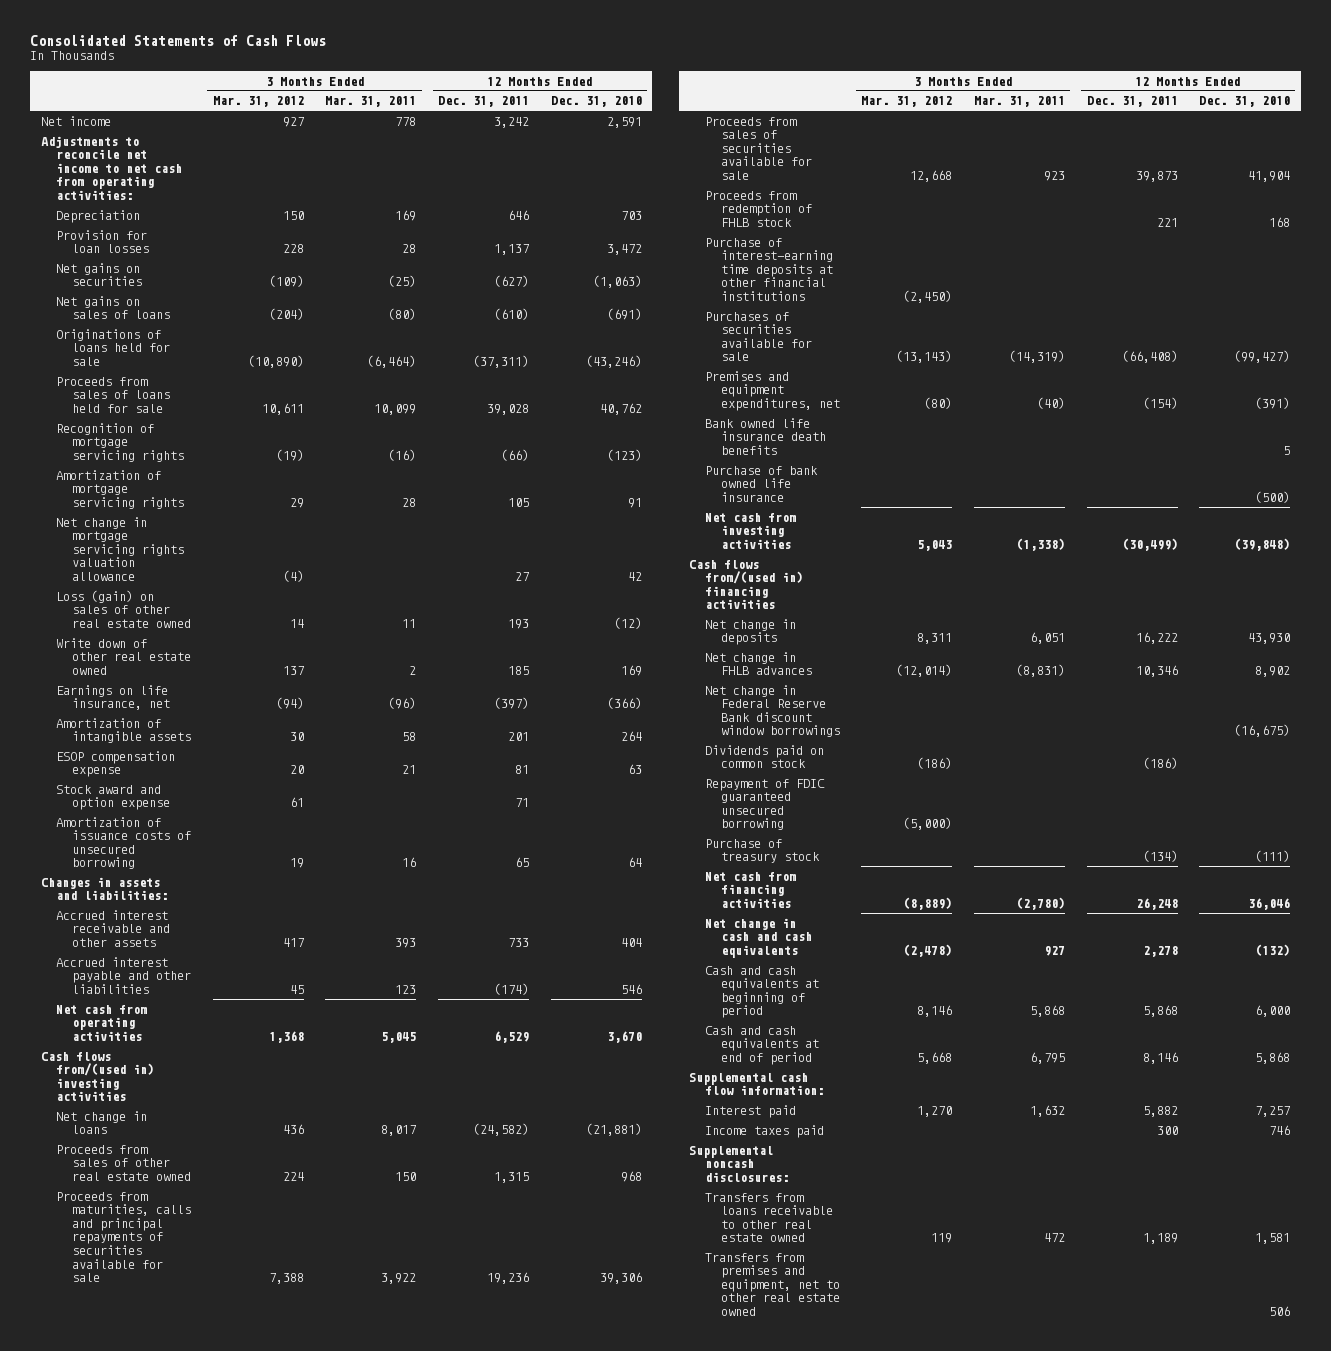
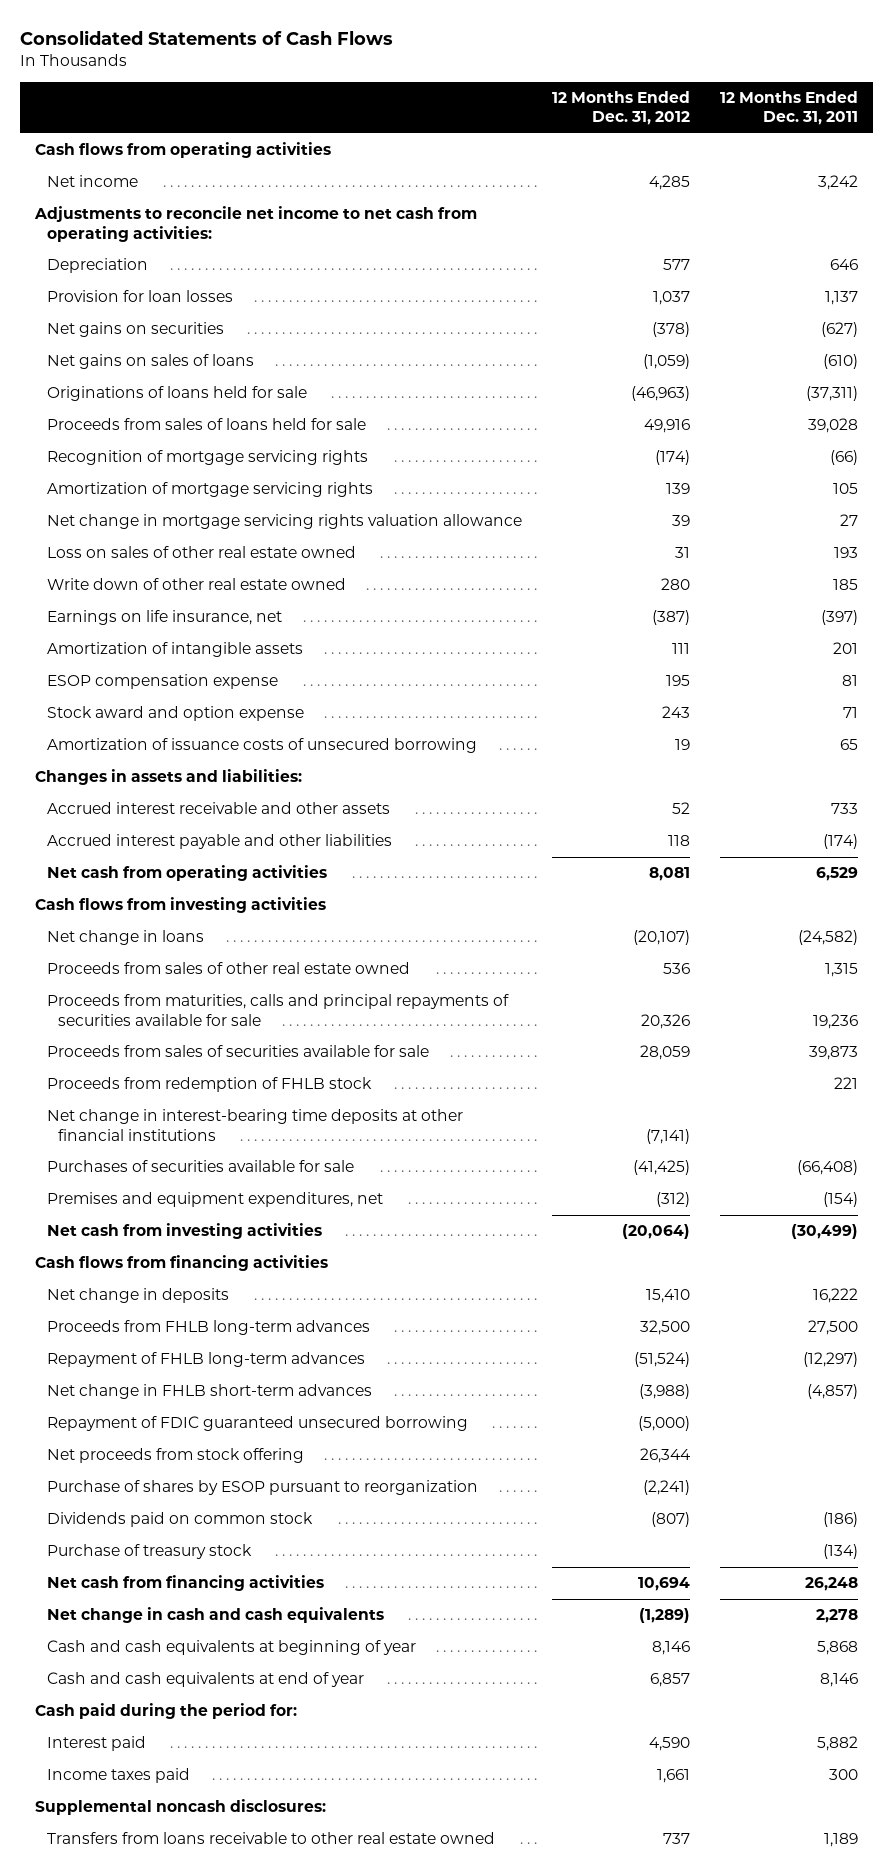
- | 3 Months Ended Mar. 31, 2012 | 3 Months Ended Mar. 31, 2011 | 12 Months Ended Dec. 31, 2011 | 12 Months Ended Dec. 31, 2010
+ | 12 Months Ended Dec. 31, 2012 | 12 Months Ended Dec. 31, 2011
+ Cash flows from operating activities
- Loss (gain) on sales of other real estate owned | 14 | 11 | 193 | (12)
+ Loss on sales of other real estate owned | 31 | 193
- Cash flows from/(used in) investing activities
+ Cash flows from investing activities
- Purchase of interest-earning time deposits at other financial institutions | (2,450) | | |
+ Net change in interest-bearing time deposits at other financial institutions | (7,141) |
- Bank owned life insurance death benefits | | | | 5
- Purchase of bank owned life insurance | | | | (500)
- Cash flows from/(used in) financing activities
+ Cash flows from financing activities
- Net change in FHLB advances | (12,014) | (8,831) | 10,346 | 8,902
- Net change in Federal Reserve Bank discount window borrowings | | | | (16,675)
+ Proceeds from FHLB long-term advances | 32,500 | 27,500
+ Repayment of FHLB long-term advances | (51,524) | (12,297)
+ Net change in FHLB short-term advances | (3,988) | (4,857)
+ Net proceeds from stock offering | 26,344 |
+ Purchase of shares by ESOP pursuant to reorganization | (2,241) |
moved down: Dividends paid on common stock | (807) | (186)
- Cash and cash equivalents at beginning of period | 8,146 | 5,868 | 5,868 | 6,000
- Cash and cash equivalents at end of period | 5,668 | 6,795 | 8,146 | 5,868
- Supplemental cash flow information:
+ Cash and cash equivalents at beginning of year | 8,146 | 5,868
+ Cash and cash equivalents at end of year | 6,857 | 8,146
+ Cash paid during the period for:
- Transfers from premises and equipment, net to other real estate owned | | | | 506

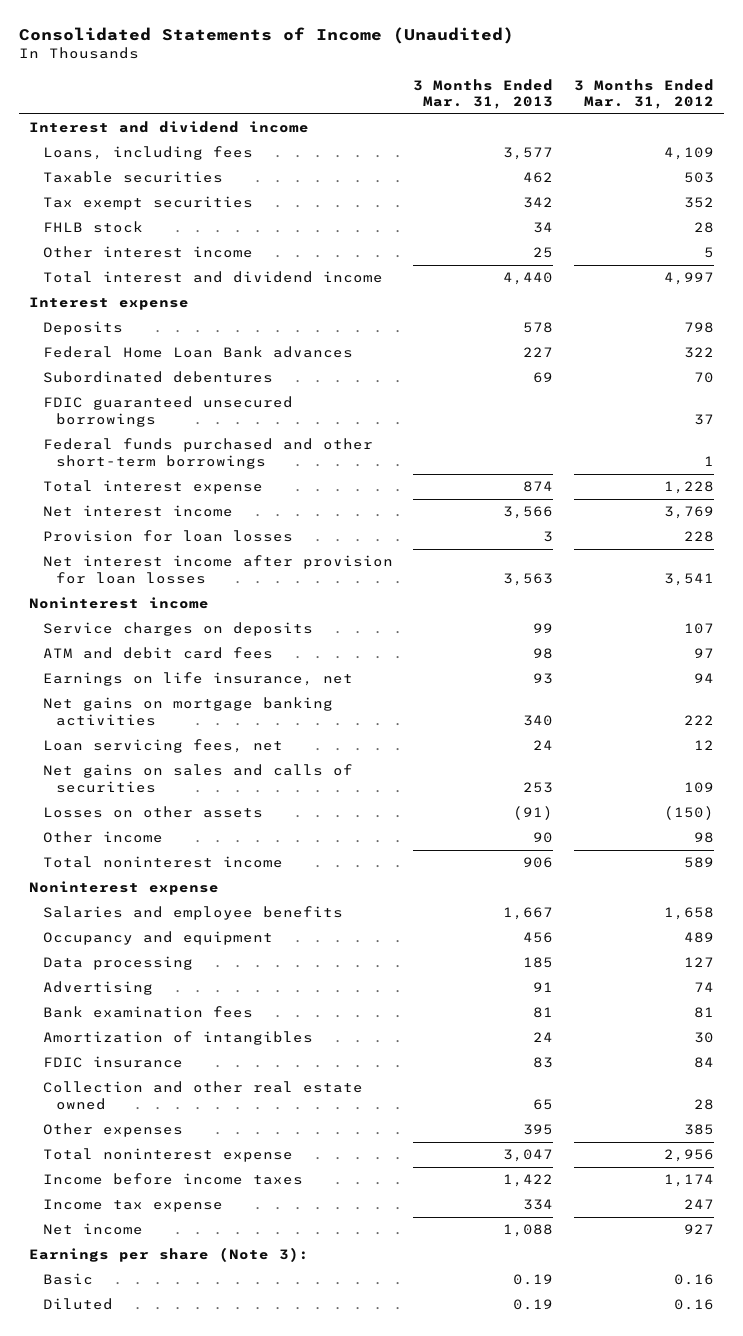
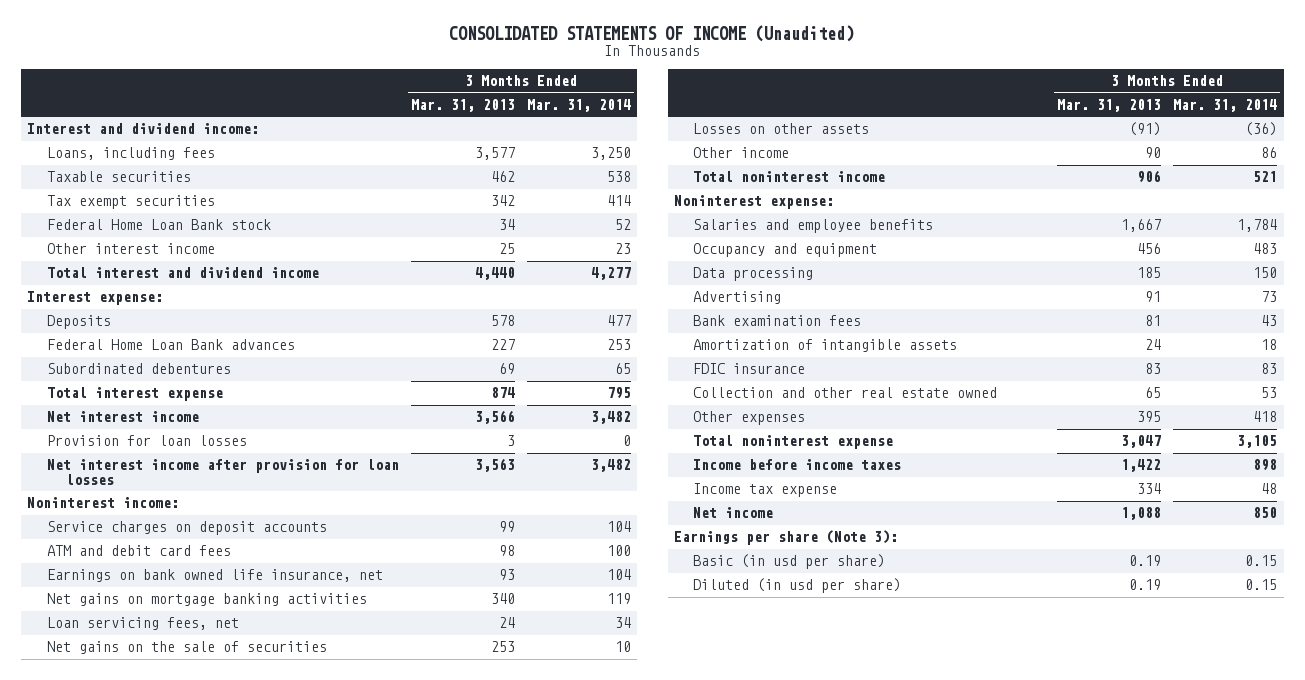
- Consolidated Statements of Income (Unaudited)
+ CONSOLIDATED STATEMENTS OF INCOME (Unaudited)
- | 3 Months Ended Mar. 31, 2013 | 3 Months Ended Mar. 31, 2012
+ | 3 Months Ended Mar. 31, 2013 | 3 Months Ended Mar. 31, 2014
- Interest and dividend income
+ Interest and dividend income:
- FHLB stock | 34 | 28
+ Federal Home Loan Bank stock | 34 | 52
- Interest expense
+ Interest expense:
- FDIC guaranteed unsecured borrowings | | 37
- Federal funds purchased and other short-term borrowings | | 1
- Noninterest income
- Service charges on deposits | 99 | 107
+ Noninterest income:
+ Service charges on deposit accounts | 99 | 104
- Earnings on life insurance, net | 93 | 94
+ Earnings on bank owned life insurance, net | 93 | 104
- Net gains on sales and calls of securities | 253 | 109
+ Net gains on the sale of securities | 253 | 10
- Noninterest expense
+ Noninterest expense:
- Amortization of intangibles | 24 | 30
+ Amortization of intangible assets | 24 | 18
- Basic | 0.19 | 0.16
- Diluted | 0.19 | 0.16
+ Basic (in usd per share) | 0.19 | 0.15
+ Diluted (in usd per share) | 0.19 | 0.15

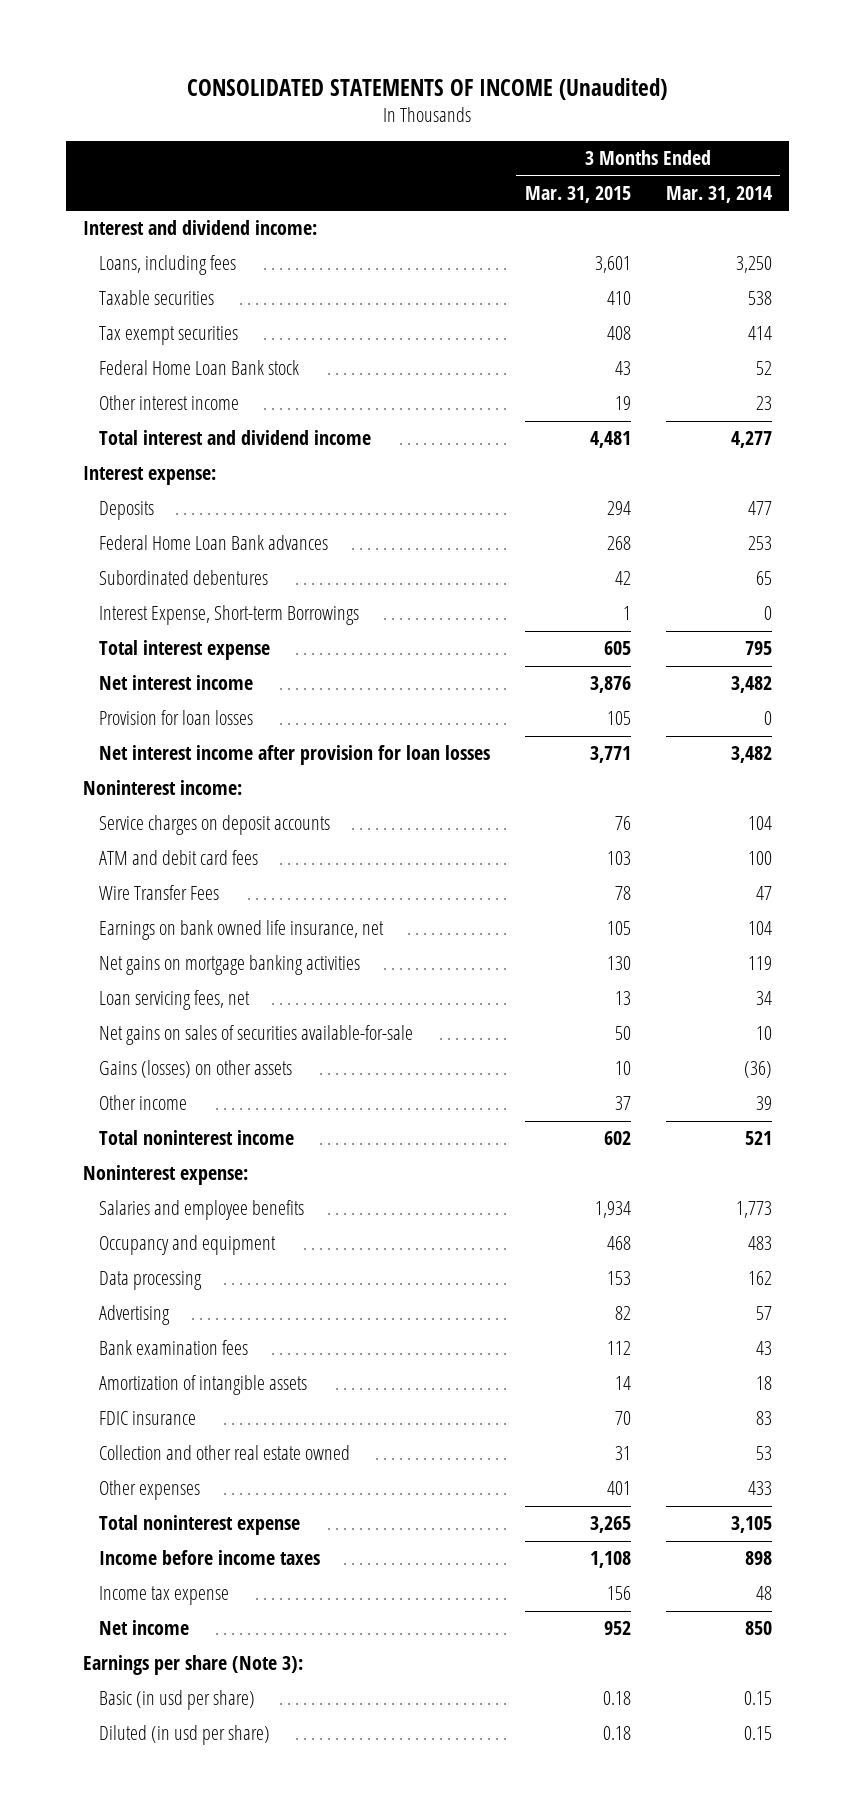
- | 3 Months Ended Mar. 31, 2013 | 3 Months Ended Mar. 31, 2014
+ | 3 Months Ended Mar. 31, 2015 | 3 Months Ended Mar. 31, 2014
+ Interest Expense, Short-term Borrowings | 1 | 0
+ Wire Transfer Fees | 78 | 47
- Net gains on the sale of securities | 253 | 10
- Losses on other assets | (91) | (36)
- Other income | 90 | 86
+ Net gains on sales of securities available-for-sale | 50 | 10
+ Gains (losses) on other assets | 10 | (36)
+ Other income | 37 | 39
- Salaries and employee benefits | 1,667 | 1,784
+ Salaries and employee benefits | 1,934 | 1,773
- Data processing | 185 | 150
- Advertising | 91 | 73
+ Data processing | 153 | 162
+ Advertising | 82 | 57
- Other expenses | 395 | 418
+ Other expenses | 401 | 433

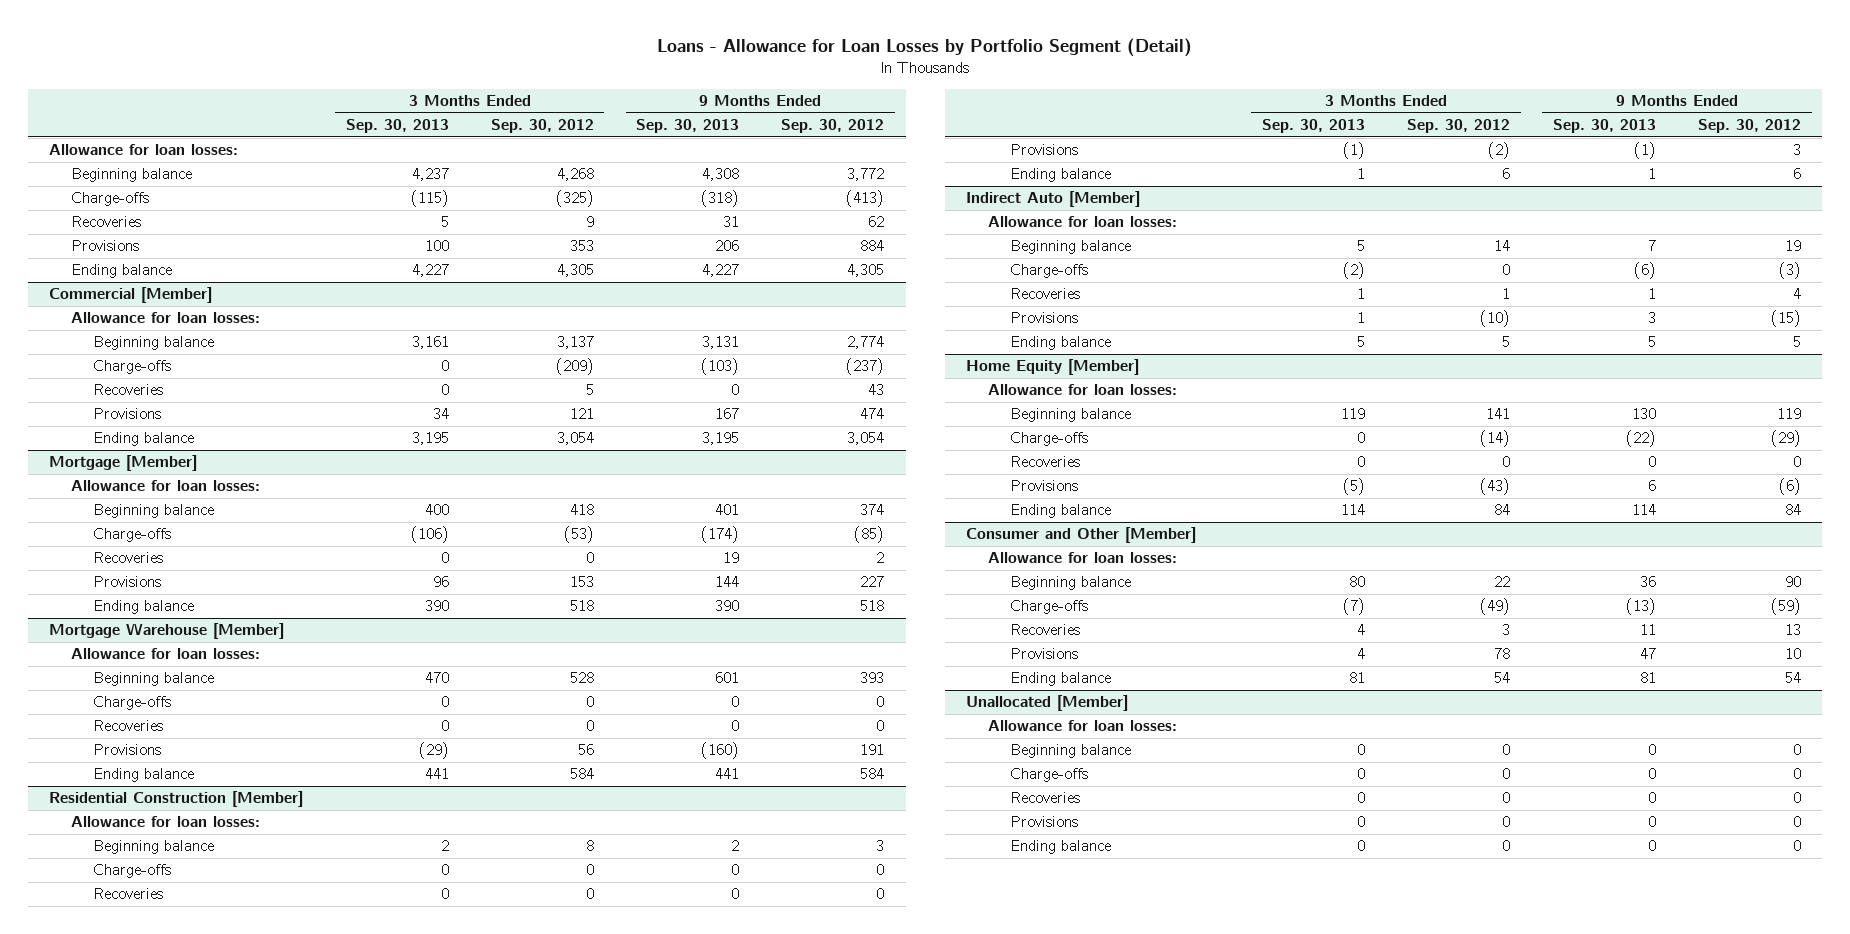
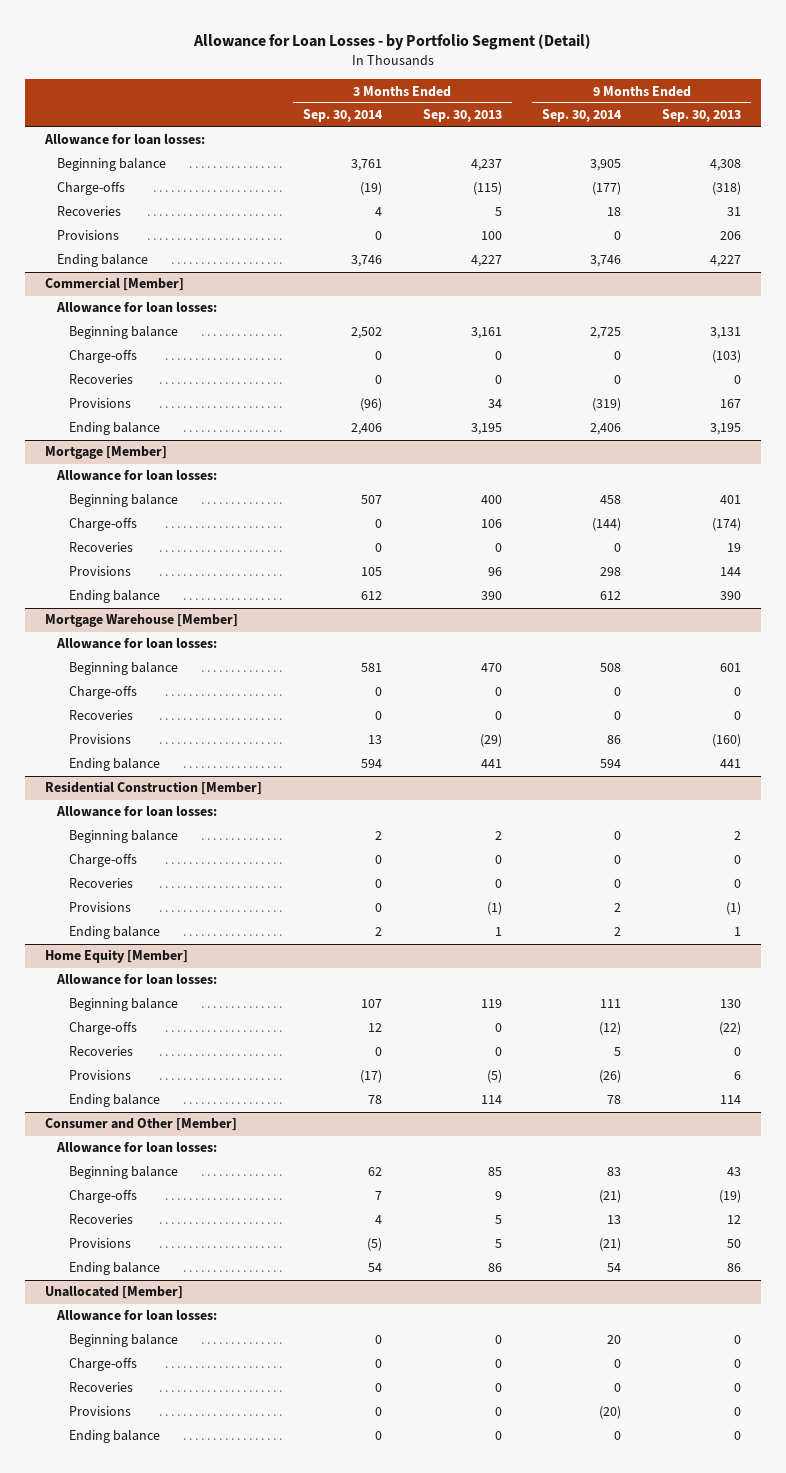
- Loans - Allowance for Loan Losses by Portfolio Segment (Detail)
+ Allowance for Loan Losses - by Portfolio Segment (Detail)
- | 3 Months Ended Sep. 30, 2013 | 3 Months Ended Sep. 30, 2012 | 9 Months Ended Sep. 30, 2013 | 9 Months Ended Sep. 30, 2012
+ | 3 Months Ended Sep. 30, 2014 | 3 Months Ended Sep. 30, 2013 | 9 Months Ended Sep. 30, 2014 | 9 Months Ended Sep. 30, 2013
@ Mortgage [Member]
- Charge-offs | (106) | (53) | (174) | (85)
+ Charge-offs | 0 | 106 | (144) | (174)
- Indirect Auto [Member]
- Allowance for loan losses:
- Beginning balance | 5 | 14 | 7 | 19
- Charge-offs | (2) | 0 | (6) | (3)
- Recoveries | 1 | 1 | 1 | 4
- Provisions | 1 | (10) | 3 | (15)
- Ending balance | 5 | 5 | 5 | 5
@ Consumer and Other [Member]
- Beginning balance | 80 | 22 | 36 | 90
- Charge-offs | (7) | (49) | (13) | (59)
- Recoveries | 4 | 3 | 11 | 13
- Provisions | 4 | 78 | 47 | 10
- Ending balance | 81 | 54 | 81 | 54
+ Beginning balance | 62 | 85 | 83 | 43
+ Charge-offs | 7 | 9 | (21) | (19)
+ Recoveries | 4 | 5 | 13 | 12
+ Provisions | (5) | 5 | (21) | 50
+ Ending balance | 54 | 86 | 54 | 86

